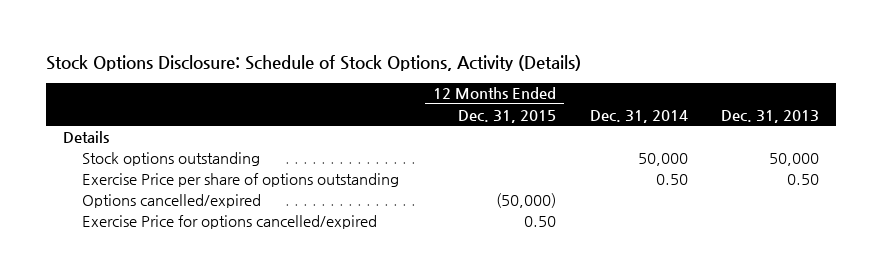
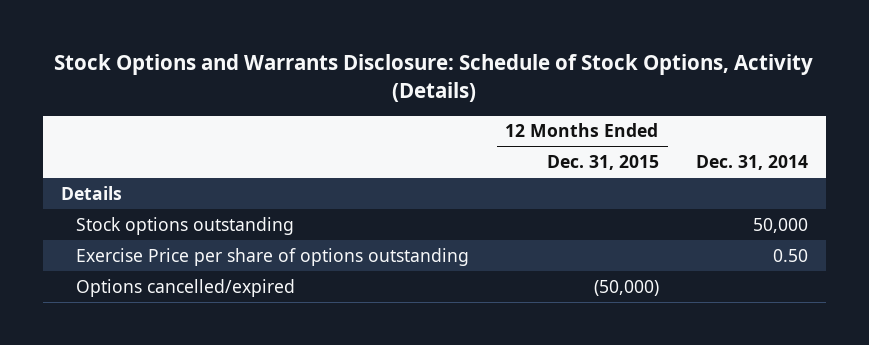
- Stock Options Disclosure: Schedule of Stock Options, Activity (Details)
+ Stock Options and Warrants Disclosure: Schedule of Stock Options, Activity (Details)
- | 12 Months Ended Dec. 31, 2015 | Dec. 31, 2014 | Dec. 31, 2013
+ | 12 Months Ended Dec. 31, 2015 | Dec. 31, 2014
- Exercise Price for options cancelled/expired | 0.50 | |

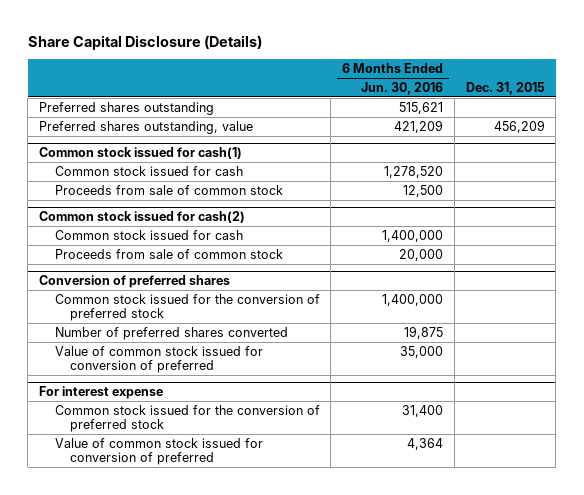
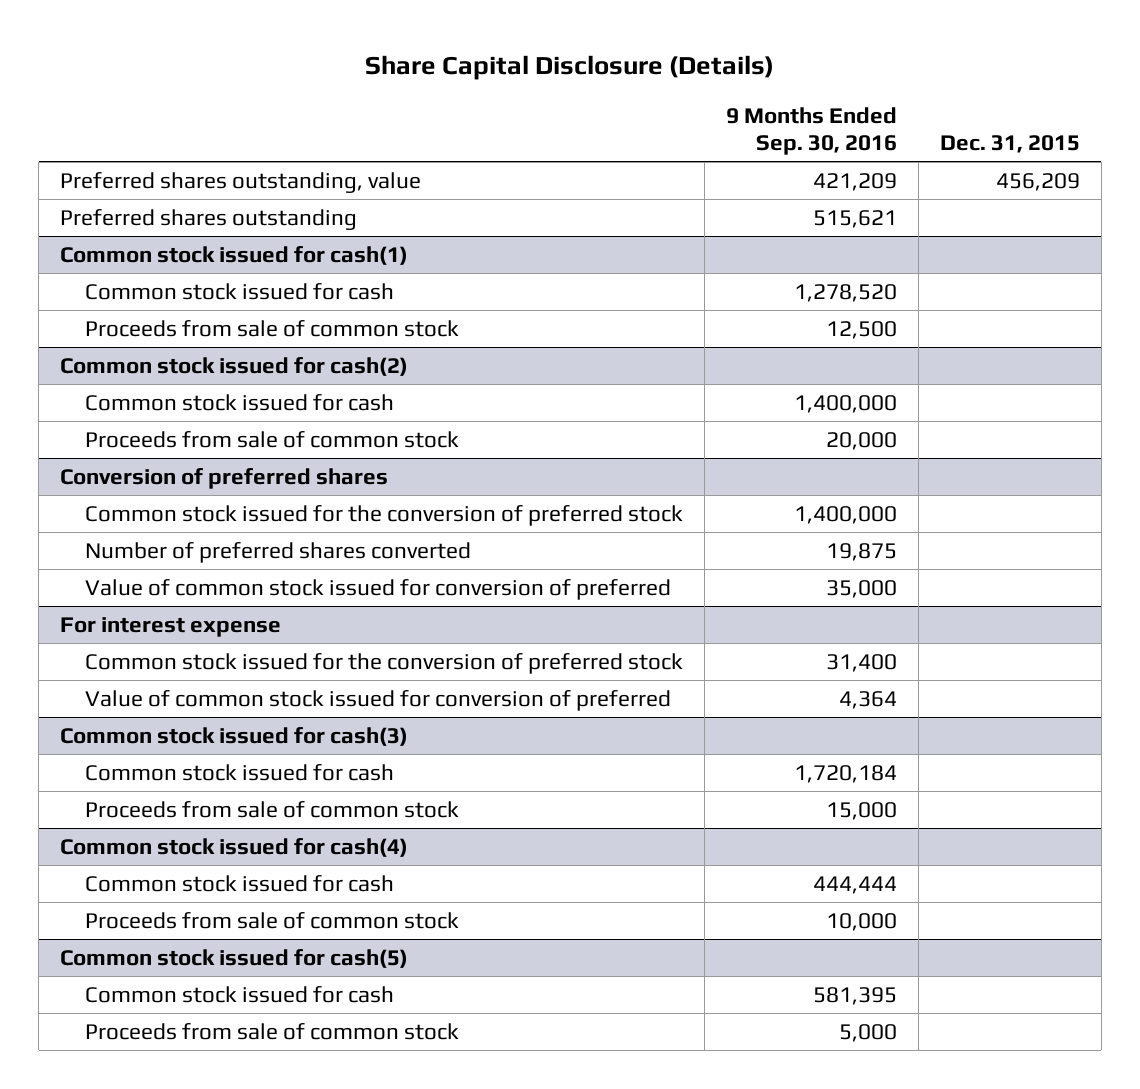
- | 6 Months Ended Jun. 30, 2016 | Dec. 31, 2015
+ | 9 Months Ended Sep. 30, 2016 | Dec. 31, 2015
moved down: Preferred shares outstanding | 515,621 |
+ Common stock issued for cash(3)
+ Common stock issued for cash | 1,720,184 |
+ Proceeds from sale of common stock | 15,000 |
+ Common stock issued for cash(4)
+ Common stock issued for cash | 444,444 |
+ Proceeds from sale of common stock | 10,000 |
+ Common stock issued for cash(5)
+ Common stock issued for cash | 581,395 |
+ Proceeds from sale of common stock | 5,000 |

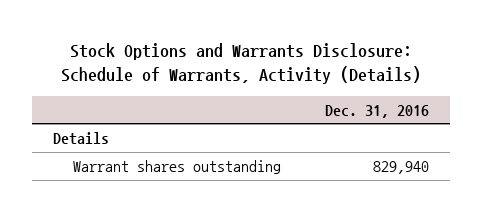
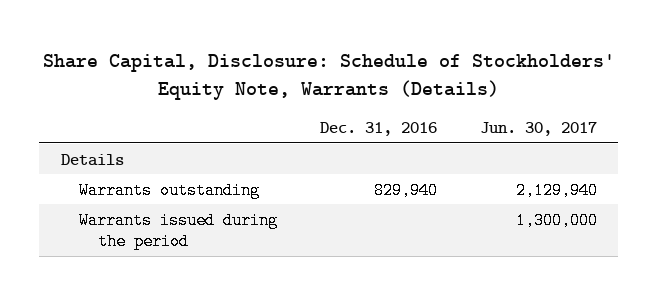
- Stock Options and Warrants Disclosure: Schedule of Warrants, Activity (Details)
+ Share Capital, Disclosure: Schedule of Stockholders' Equity Note, Warrants (Details)
- | Dec. 31, 2016
+ | Dec. 31, 2016 | Jun. 30, 2017
- Warrant shares outstanding | 829,940
+ Warrants outstanding | 829,940 | 2,129,940
+ Warrants issued during the period | | 1,300,000

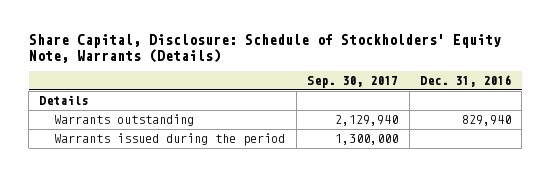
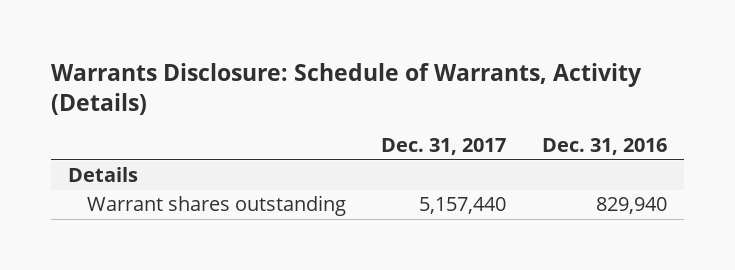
- Share Capital, Disclosure: Schedule of Stockholders' Equity Note, Warrants (Details)
+ Warrants Disclosure: Schedule of Warrants, Activity (Details)
- | Sep. 30, 2017 | Dec. 31, 2016
+ | Dec. 31, 2017 | Dec. 31, 2016
- Warrants outstanding | 2,129,940 | 829,940
- Warrants issued during the period | 1,300,000 |
+ Warrant shares outstanding | 5,157,440 | 829,940

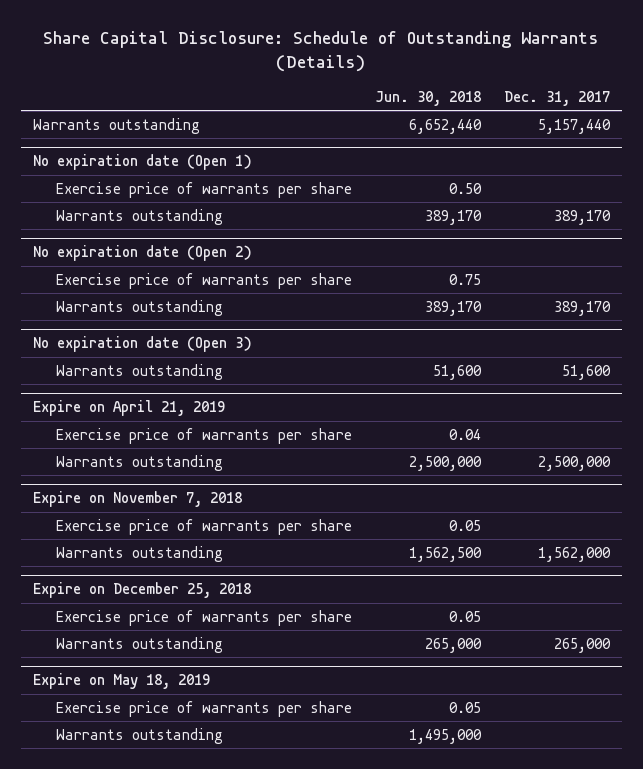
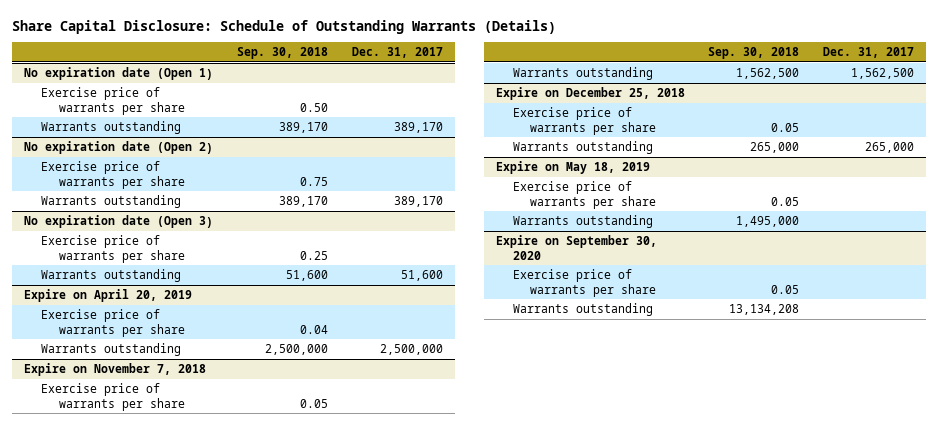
- | Jun. 30, 2018 | Dec. 31, 2017
+ | Sep. 30, 2018 | Dec. 31, 2017
- Warrants outstanding | 6,652,440 | 5,157,440
@ No expiration date (Open 3)
+ Exercise price of warrants per share | 0.25 |
- Expire on April 21, 2019
+ Expire on April 20, 2019
@ Expire on November 7, 2018
- Warrants outstanding | 1,562,500 | 1,562,000
+ Warrants outstanding | 1,562,500 | 1,562,500
+ Expire on September 30, 2020
+ Exercise price of warrants per share | 0.05 |
+ Warrants outstanding | 13,134,208 |

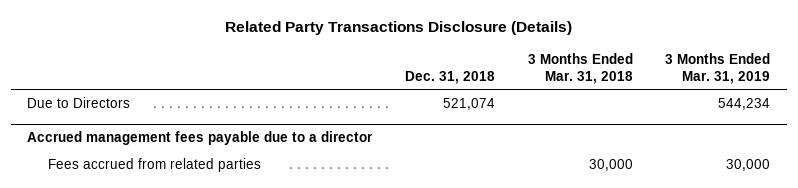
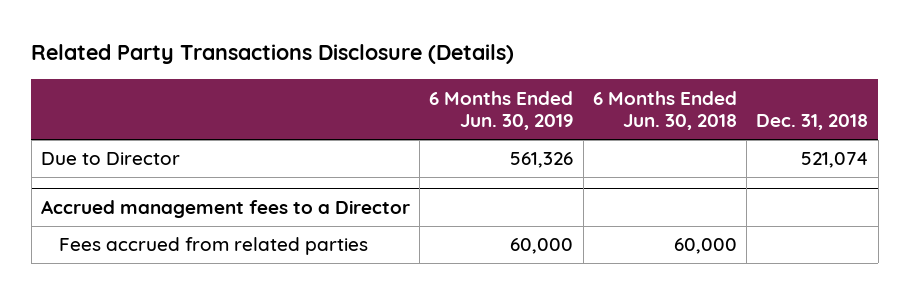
- | Dec. 31, 2018 | 3 Months Ended Mar. 31, 2018 | 3 Months Ended Mar. 31, 2019
+ | 6 Months Ended Jun. 30, 2019 | 6 Months Ended Jun. 30, 2018 | Dec. 31, 2018
- Due to Directors | 521,074 | | 544,234
- Accrued management fees payable due to a director
- Fees accrued from related parties | | 30,000 | 30,000
+ Due to Director | 561,326 | | 521,074
+ Accrued management fees to a Director
+ Fees accrued from related parties | 60,000 | 60,000 |

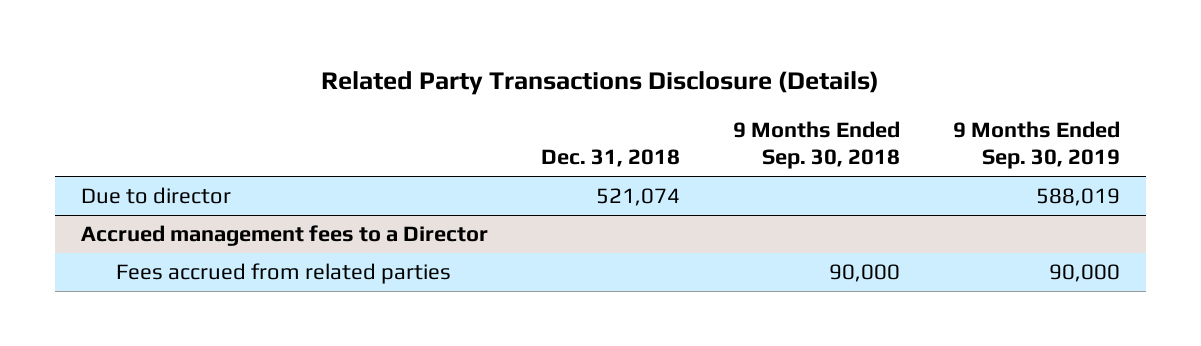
- | 6 Months Ended Jun. 30, 2019 | 6 Months Ended Jun. 30, 2018 | Dec. 31, 2018
+ | Dec. 31, 2018 | 9 Months Ended Sep. 30, 2018 | 9 Months Ended Sep. 30, 2019
- Due to Director | 561,326 | | 521,074
+ Due to director | 521,074 | | 588,019

